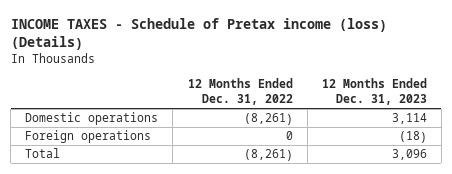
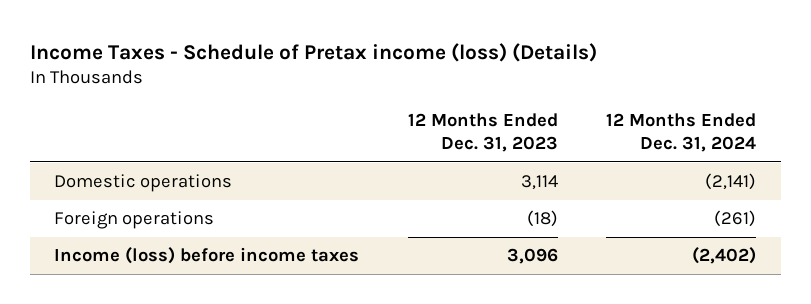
- INCOME TAXES - Schedule of Pretax income (loss) (Details)
+ Income Taxes - Schedule of Pretax income (loss) (Details)
- | 12 Months Ended Dec. 31, 2022 | 12 Months Ended Dec. 31, 2023
+ | 12 Months Ended Dec. 31, 2023 | 12 Months Ended Dec. 31, 2024
- Total | (8,261) | 3,096
+ Income (loss) before income taxes | 3,096 | (2,402)

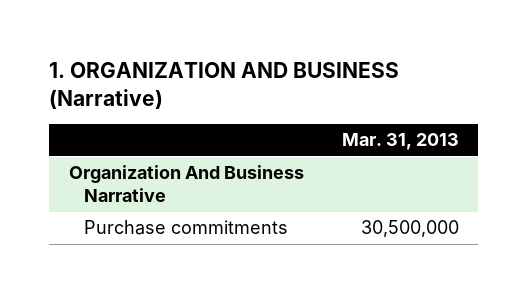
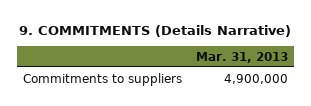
- 1. ORGANIZATION AND BUSINESS (Narrative)
+ 9. COMMITMENTS (Details Narrative)
- Organization And Business Narrative
- Purchase commitments | 30,500,000
+ Commitments to suppliers | 4,900,000

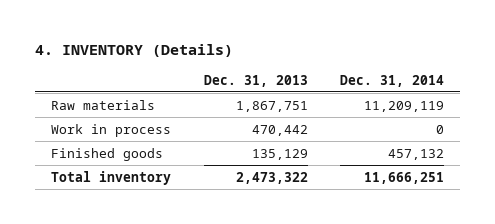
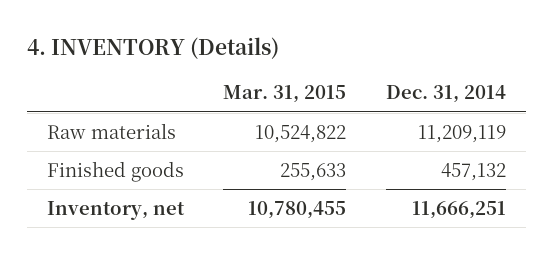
- | Dec. 31, 2013 | Dec. 31, 2014
+ | Mar. 31, 2015 | Dec. 31, 2014
- Work in process | 470,442 | 0
- Total inventory | 2,473,322 | 11,666,251
+ Inventory, net | 10,780,455 | 11,666,251

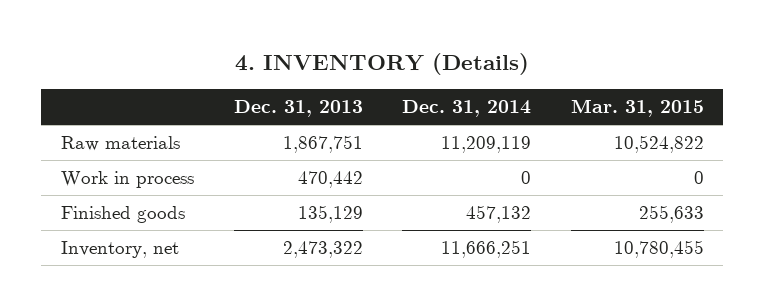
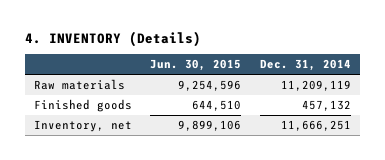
- | Dec. 31, 2013 | Dec. 31, 2014 | Mar. 31, 2015
+ | Jun. 30, 2015 | Dec. 31, 2014
- Work in process | 470,442 | 0 | 0

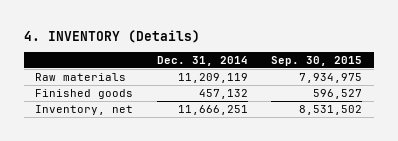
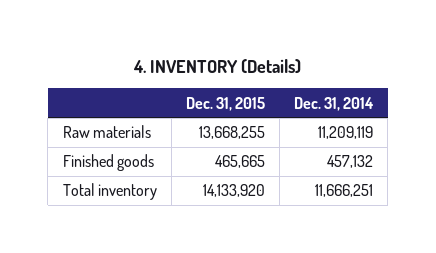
- | Dec. 31, 2014 | Sep. 30, 2015
+ | Dec. 31, 2015 | Dec. 31, 2014
- Inventory, net | 11,666,251 | 8,531,502
+ Total inventory | 14,133,920 | 11,666,251

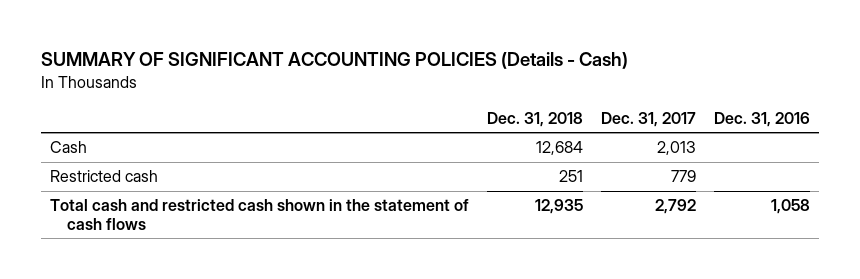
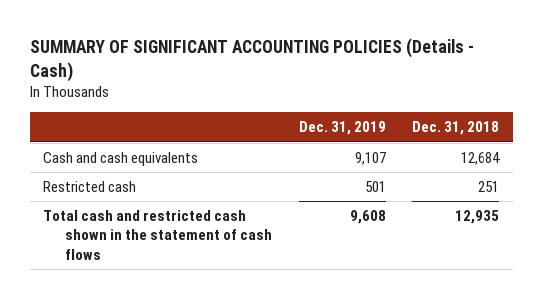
- | Dec. 31, 2018 | Dec. 31, 2017 | Dec. 31, 2016
+ | Dec. 31, 2019 | Dec. 31, 2018
- Cash | 12,684 | 2,013 |
+ Cash and cash equivalents | 9,107 | 12,684

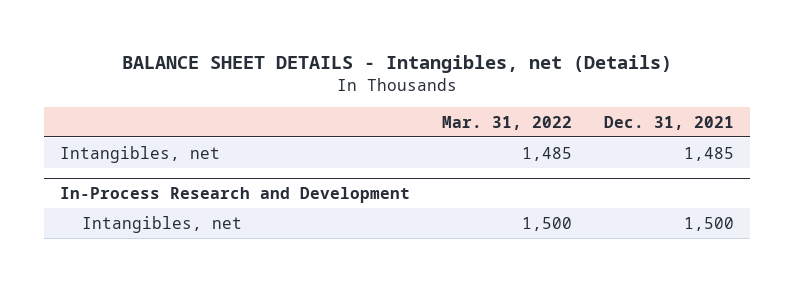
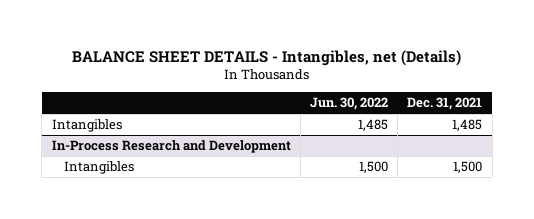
- | Mar. 31, 2022 | Dec. 31, 2021
+ | Jun. 30, 2022 | Dec. 31, 2021
- Intangibles, net | 1,485 | 1,485
+ Intangibles | 1,485 | 1,485
@ In-Process Research and Development
- Intangibles, net | 1,500 | 1,500
+ Intangibles | 1,500 | 1,500

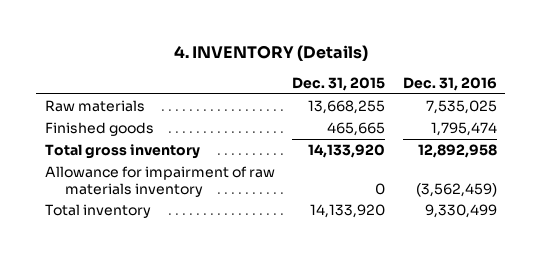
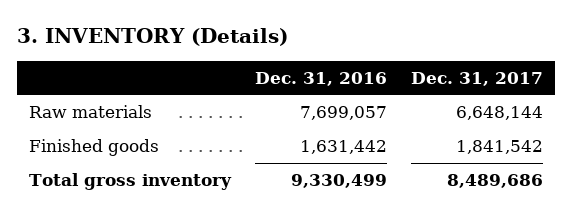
- 4. INVENTORY (Details)
+ 3. INVENTORY (Details)
- | Dec. 31, 2015 | Dec. 31, 2016
+ | Dec. 31, 2016 | Dec. 31, 2017
- Raw materials | 13,668,255 | 7,535,025
- Finished goods | 465,665 | 1,795,474
- Total gross inventory | 14,133,920 | 12,892,958
- Allowance for impairment of raw materials inventory | 0 | (3,562,459)
- Total inventory | 14,133,920 | 9,330,499
+ Raw materials | 7,699,057 | 6,648,144
+ Finished goods | 1,631,442 | 1,841,542
+ Total gross inventory | 9,330,499 | 8,489,686

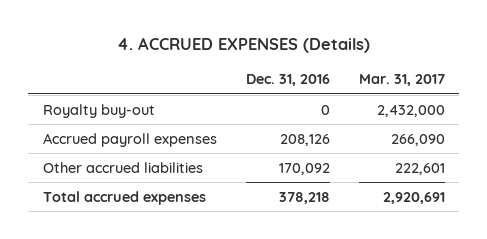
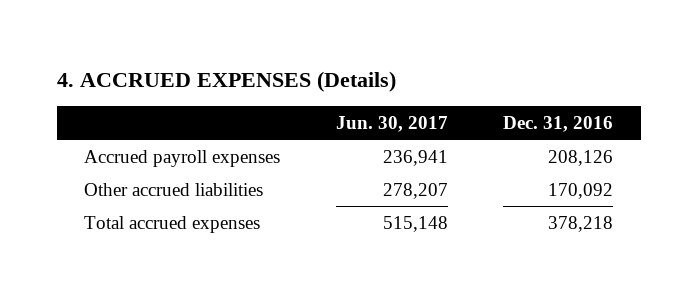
- | Dec. 31, 2016 | Mar. 31, 2017
+ | Jun. 30, 2017 | Dec. 31, 2016
- Royalty buy-out | 0 | 2,432,000

